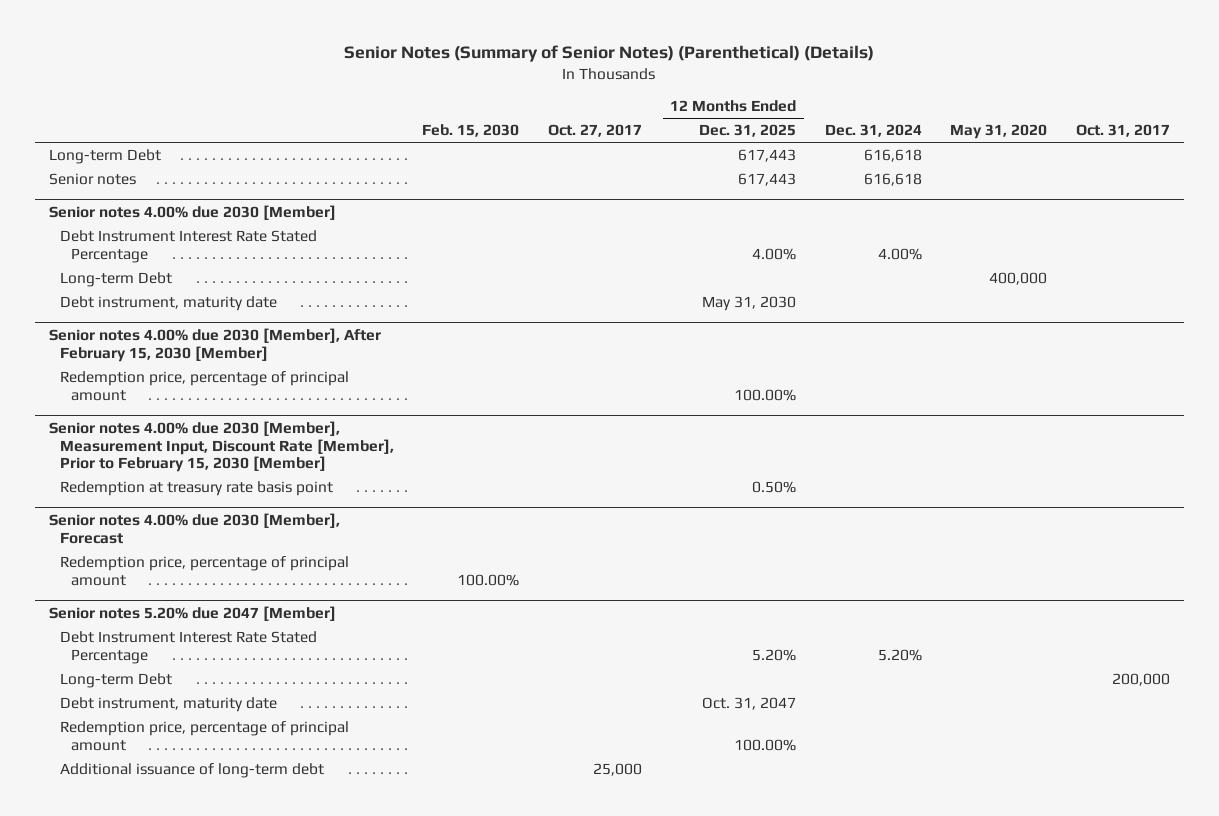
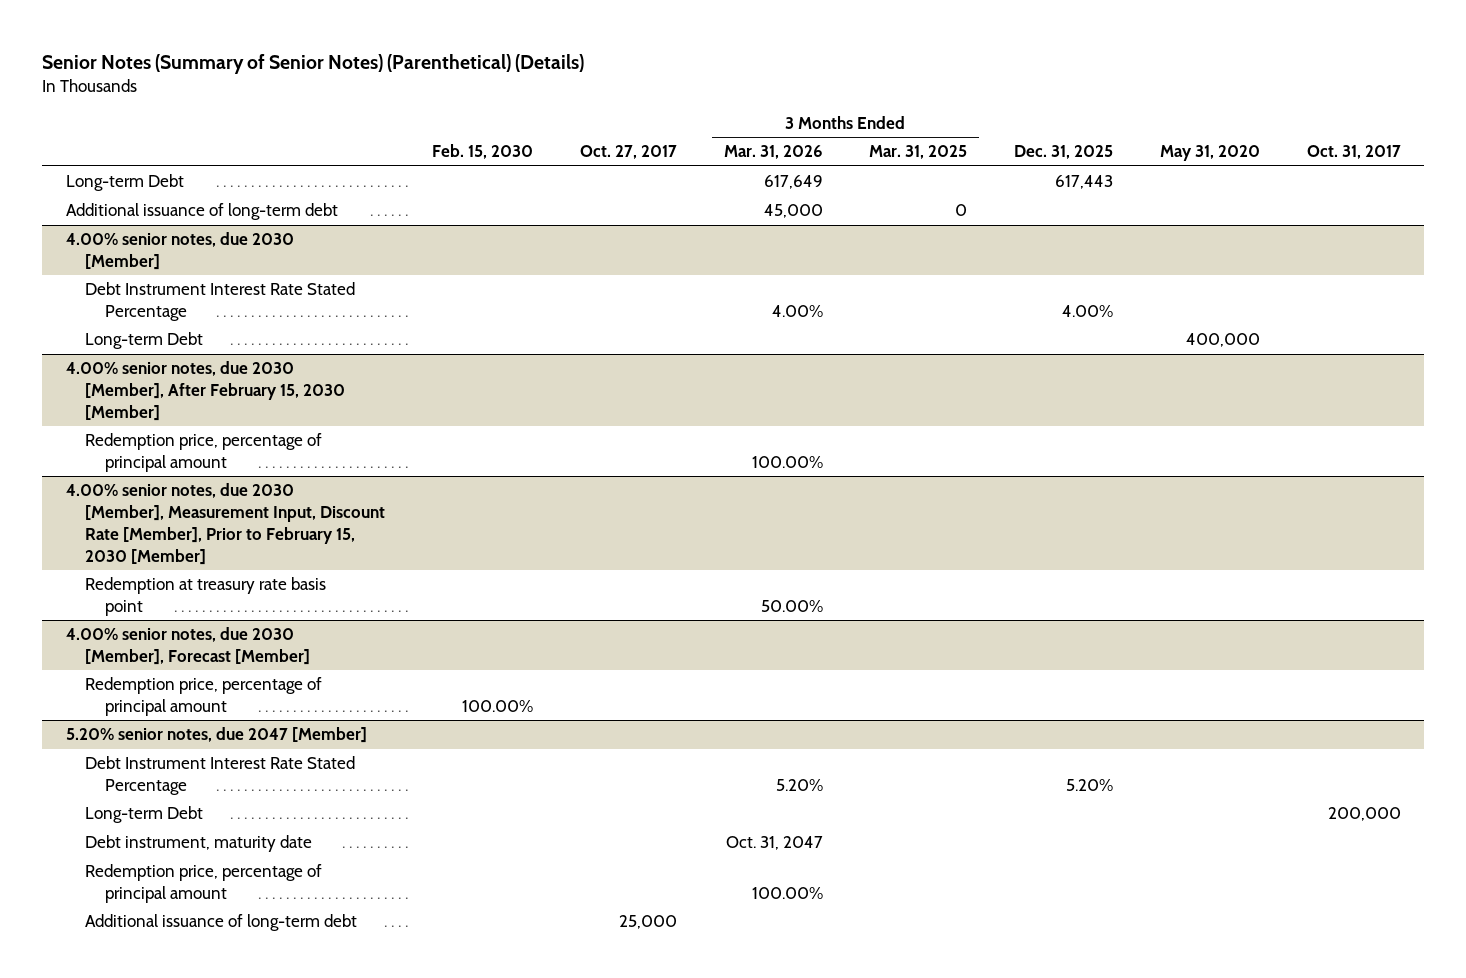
- | Feb. 15, 2030 | Oct. 27, 2017 | 12 Months Ended Dec. 31, 2025 | Dec. 31, 2024 | May 31, 2020 | Oct. 31, 2017
+ | Feb. 15, 2030 | Oct. 27, 2017 | 3 Months Ended Mar. 31, 2026 | 3 Months Ended Mar. 31, 2025 | Dec. 31, 2025 | May 31, 2020 | Oct. 31, 2017
- Senior notes | | | 617,443 | 616,618 | |
- Senior notes 4.00% due 2030 [Member]
+ Additional issuance of long-term debt | | | 45,000 | 0 | | |
+ 4.00% senior notes, due 2030 [Member]
- Debt instrument, maturity date | | | May 31, 2030 | | |
- Senior notes 4.00% due 2030 [Member], After February 15, 2030 [Member]
+ 4.00% senior notes, due 2030 [Member], After February 15, 2030 [Member]
- Senior notes 4.00% due 2030 [Member], Measurement Input, Discount Rate [Member], Prior to February 15, 2030 [Member]
+ 4.00% senior notes, due 2030 [Member], Measurement Input, Discount Rate [Member], Prior to February 15, 2030 [Member]
- Senior notes 4.00% due 2030 [Member], Forecast
+ 4.00% senior notes, due 2030 [Member], Forecast [Member]
- Senior notes 5.20% due 2047 [Member]
+ 5.20% senior notes, due 2047 [Member]

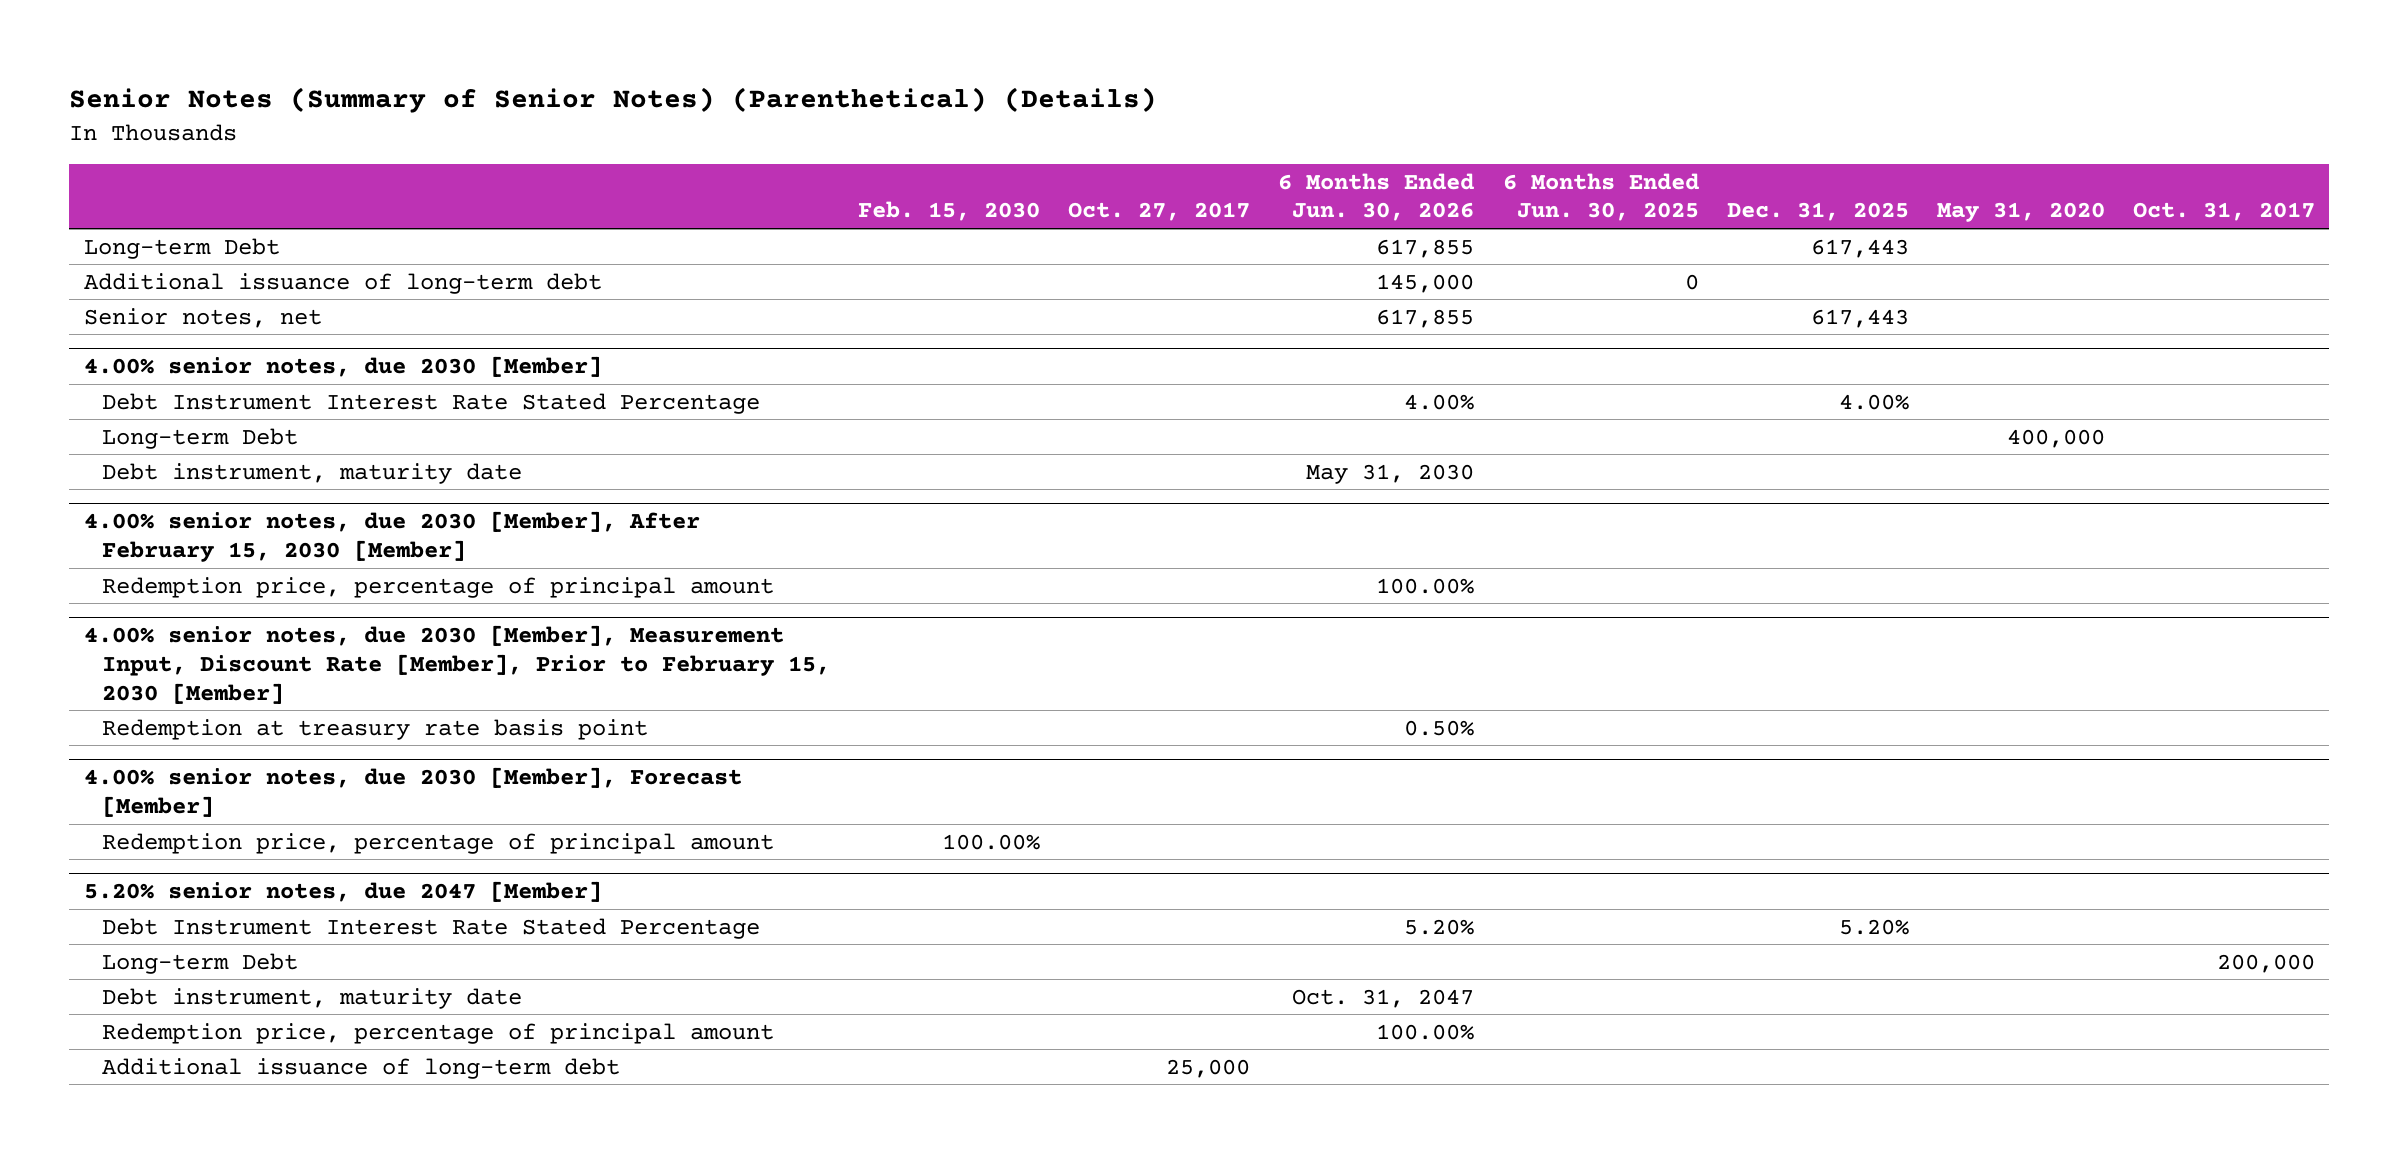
- | Feb. 15, 2030 | Oct. 27, 2017 | 3 Months Ended Mar. 31, 2026 | 3 Months Ended Mar. 31, 2025 | Dec. 31, 2025 | May 31, 2020 | Oct. 31, 2017
+ | Feb. 15, 2030 | Oct. 27, 2017 | 6 Months Ended Jun. 30, 2026 | 6 Months Ended Jun. 30, 2025 | Dec. 31, 2025 | May 31, 2020 | Oct. 31, 2017
+ Senior notes, net | | | 617,855 | | 617,443 | |
@ 4.00% senior notes, due 2030 [Member]
+ Debt instrument, maturity date | | | May 31, 2030 | | | |

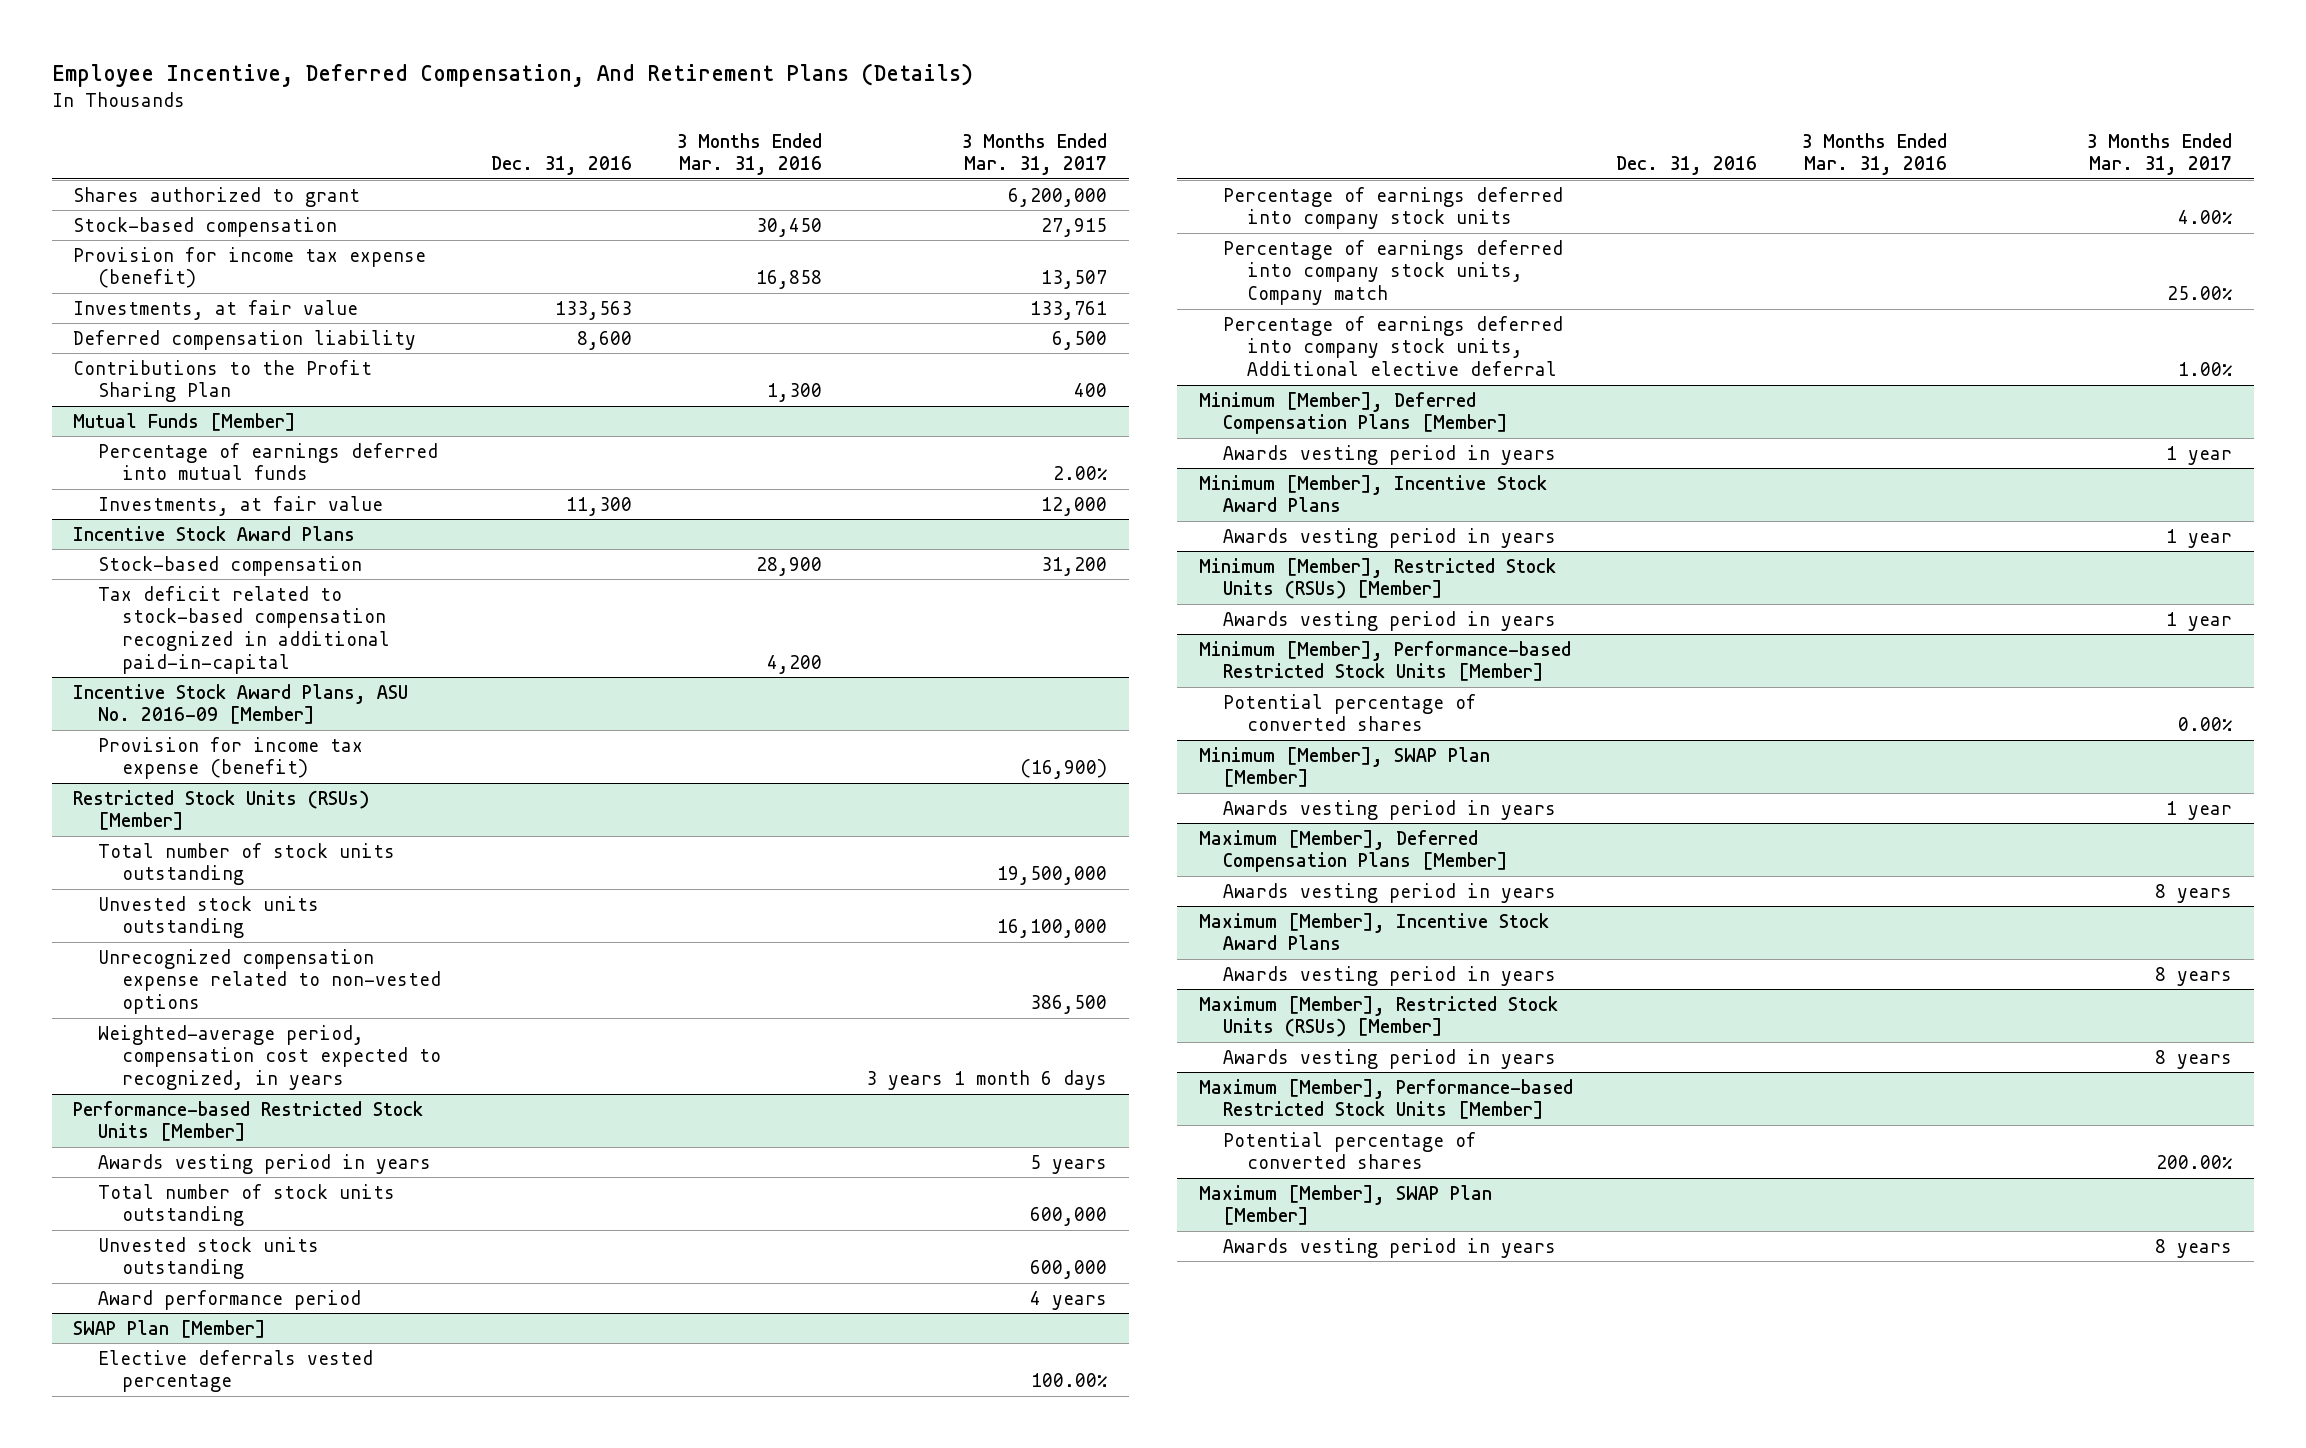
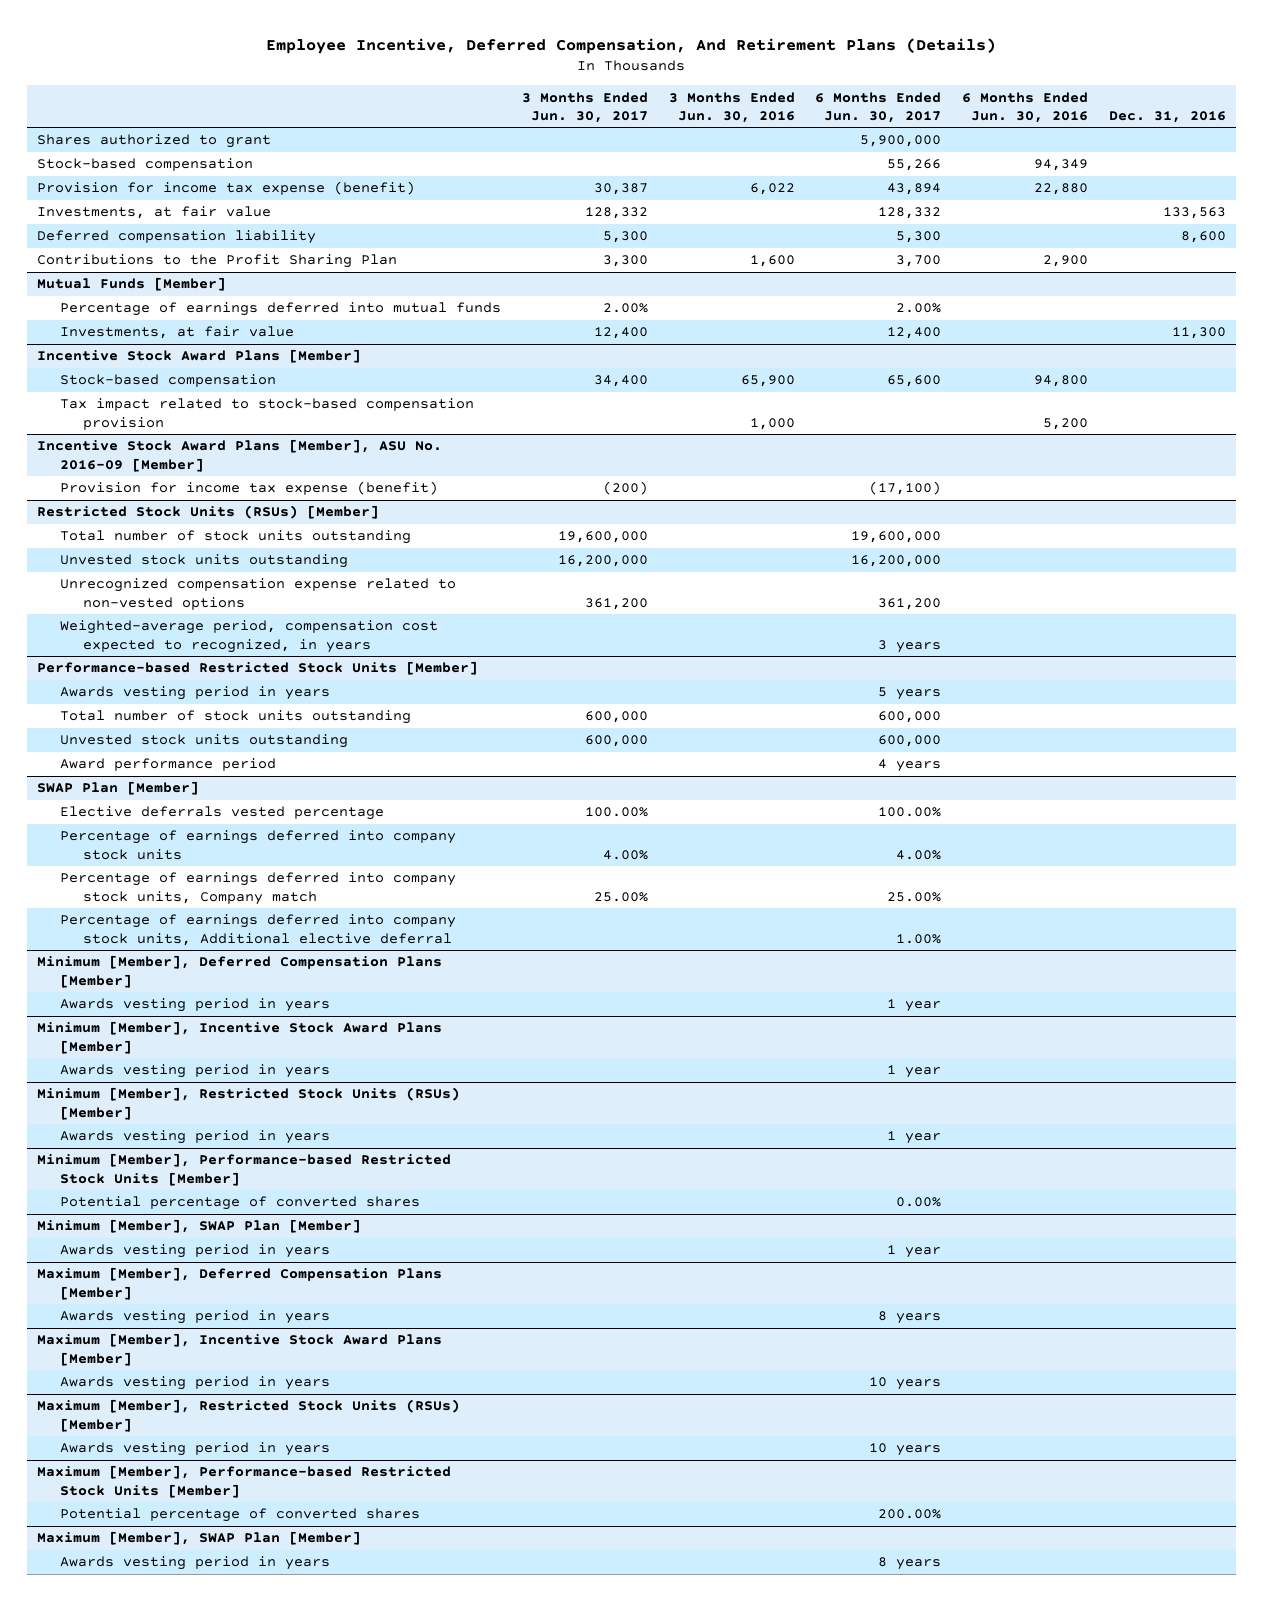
- | Dec. 31, 2016 | 3 Months Ended Mar. 31, 2016 | 3 Months Ended Mar. 31, 2017
+ | 3 Months Ended Jun. 30, 2017 | 3 Months Ended Jun. 30, 2016 | 6 Months Ended Jun. 30, 2017 | 6 Months Ended Jun. 30, 2016 | Dec. 31, 2016
- Incentive Stock Award Plans
+ Incentive Stock Award Plans [Member]
- Tax deficit related to stock-based compensation recognized in additional paid-in-capital | | 4,200 |
- Incentive Stock Award Plans, ASU No. 2016-09 [Member]
+ Tax impact related to stock-based compensation provision | | 1,000 | | 5,200 |
+ Incentive Stock Award Plans [Member], ASU No. 2016-09 [Member]
- Minimum [Member], Incentive Stock Award Plans
+ Minimum [Member], Incentive Stock Award Plans [Member]
- Maximum [Member], Incentive Stock Award Plans
+ Maximum [Member], Incentive Stock Award Plans [Member]

